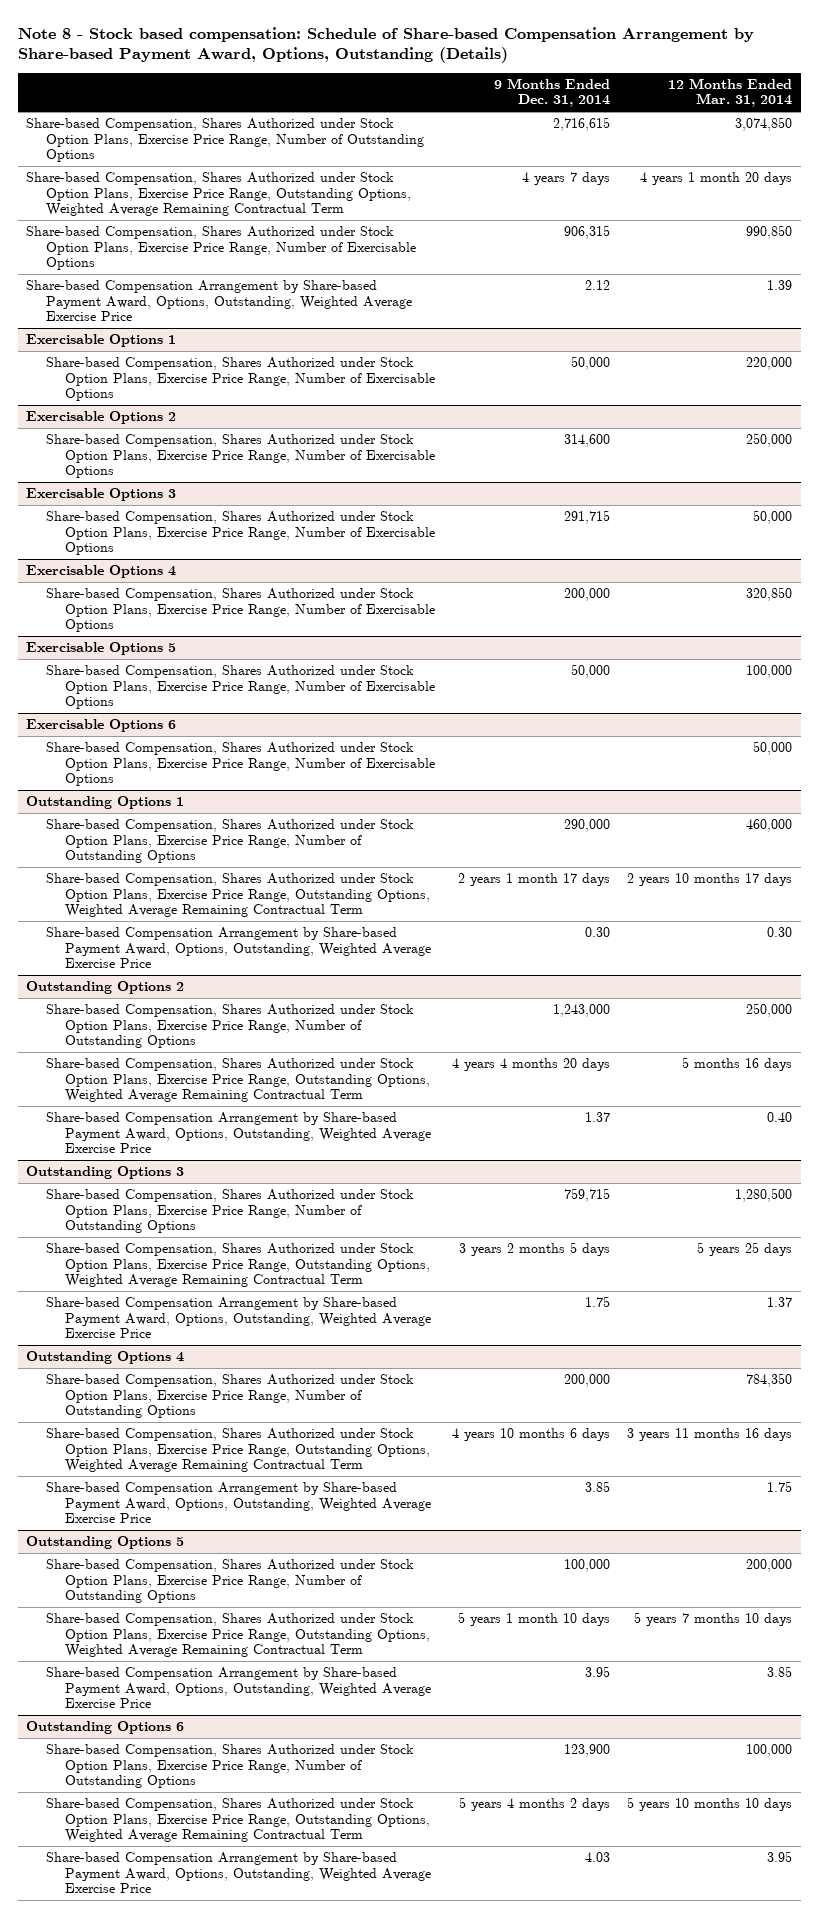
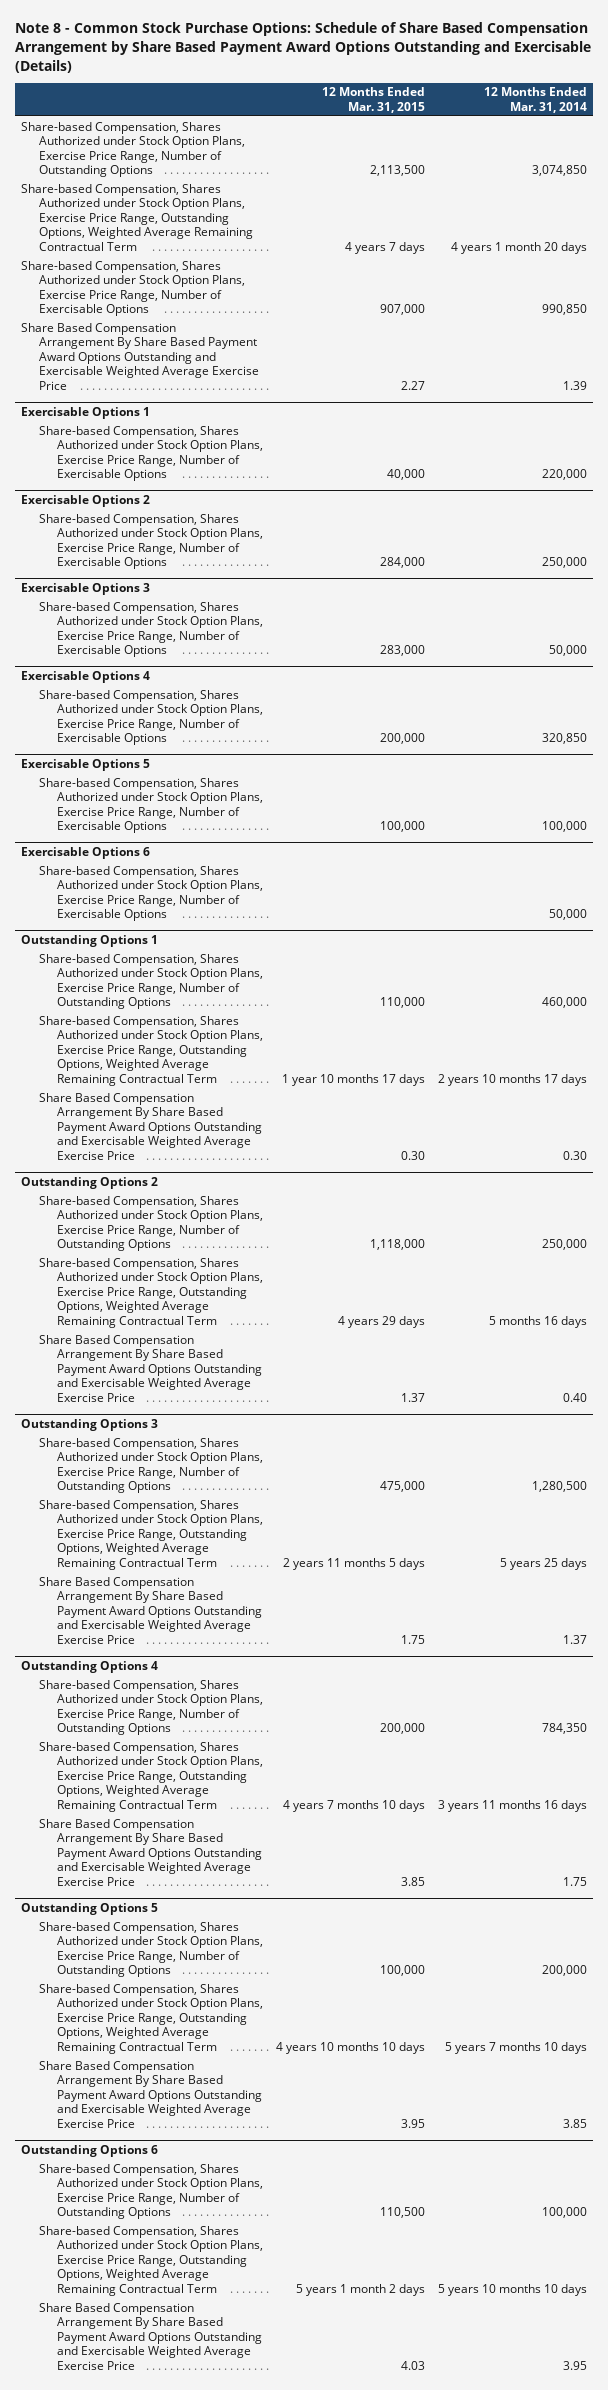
- Note 8 - Stock based compensation: Schedule of Share-based Compensation Arrangement by Share-based Payment Award, Options, Outstanding (Details)
+ Note 8 - Common Stock Purchase Options: Schedule of Share Based Compensation Arrangement by Share Based Payment Award Options Outstanding and Exercisable (Details)
- | 9 Months Ended Dec. 31, 2014 | 12 Months Ended Mar. 31, 2014
+ | 12 Months Ended Mar. 31, 2015 | 12 Months Ended Mar. 31, 2014
- Share-based Compensation Arrangement by Share-based Payment Award, Options, Outstanding, Weighted Average Exercise Price | 2.12 | 1.39
+ Share Based Compensation Arrangement By Share Based Payment Award Options Outstanding and Exercisable Weighted Average Exercise Price | 2.27 | 1.39
@ Outstanding Options 1
- Share-based Compensation Arrangement by Share-based Payment Award, Options, Outstanding, Weighted Average Exercise Price | 0.30 | 0.30
+ Share Based Compensation Arrangement By Share Based Payment Award Options Outstanding and Exercisable Weighted Average Exercise Price | 0.30 | 0.30
@ Outstanding Options 2
- Share-based Compensation Arrangement by Share-based Payment Award, Options, Outstanding, Weighted Average Exercise Price | 1.37 | 0.40
+ Share Based Compensation Arrangement By Share Based Payment Award Options Outstanding and Exercisable Weighted Average Exercise Price | 1.37 | 0.40
@ Outstanding Options 3
- Share-based Compensation Arrangement by Share-based Payment Award, Options, Outstanding, Weighted Average Exercise Price | 1.75 | 1.37
+ Share Based Compensation Arrangement By Share Based Payment Award Options Outstanding and Exercisable Weighted Average Exercise Price | 1.75 | 1.37
@ Outstanding Options 4
- Share-based Compensation Arrangement by Share-based Payment Award, Options, Outstanding, Weighted Average Exercise Price | 3.85 | 1.75
+ Share Based Compensation Arrangement By Share Based Payment Award Options Outstanding and Exercisable Weighted Average Exercise Price | 3.85 | 1.75
@ Outstanding Options 5
- Share-based Compensation Arrangement by Share-based Payment Award, Options, Outstanding, Weighted Average Exercise Price | 3.95 | 3.85
+ Share Based Compensation Arrangement By Share Based Payment Award Options Outstanding and Exercisable Weighted Average Exercise Price | 3.95 | 3.85
@ Outstanding Options 6
- Share-based Compensation Arrangement by Share-based Payment Award, Options, Outstanding, Weighted Average Exercise Price | 4.03 | 3.95
+ Share Based Compensation Arrangement By Share Based Payment Award Options Outstanding and Exercisable Weighted Average Exercise Price | 4.03 | 3.95

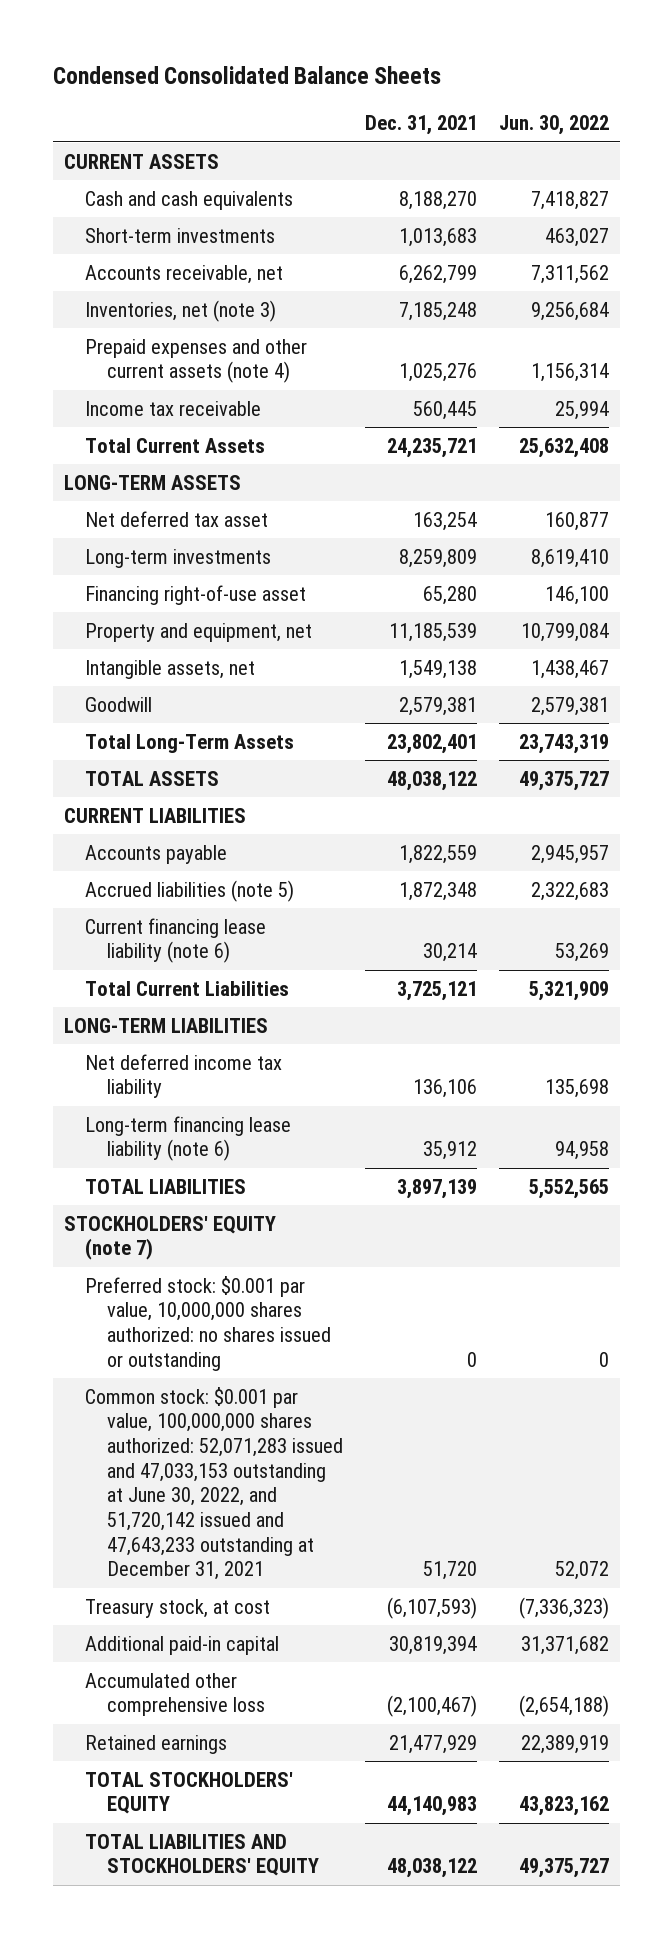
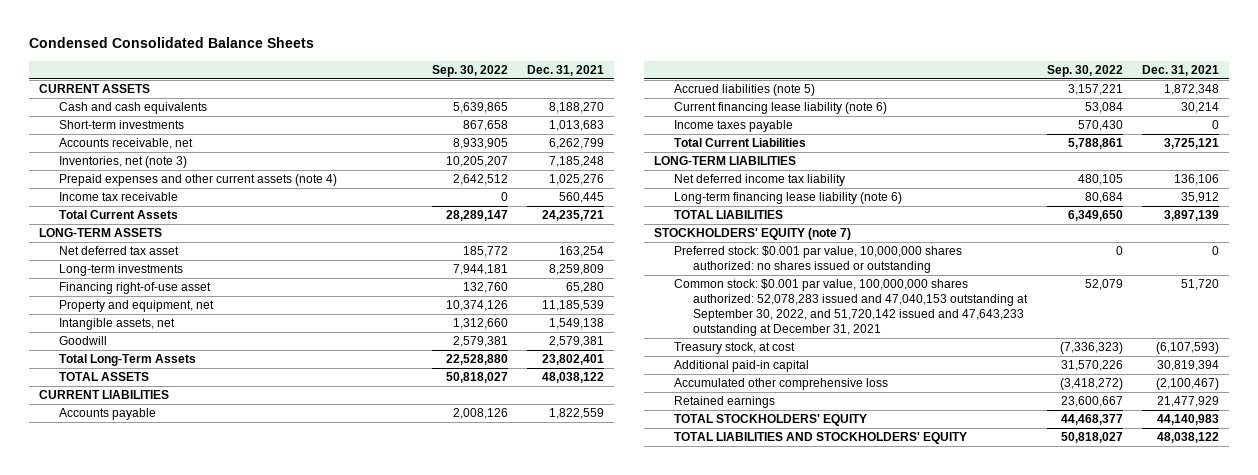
- | Dec. 31, 2021 | Jun. 30, 2022
+ | Sep. 30, 2022 | Dec. 31, 2021
+ Income taxes payable | 570,430 | 0
- Common stock: $0.001 par value, 100,000,000 shares authorized: 52,071,283 issued and 47,033,153 outstanding at June 30, 2022, and 51,720,142 issued and 47,643,233 outstanding at December 31, 2021 | 51,720 | 52,072
+ Common stock: $0.001 par value, 100,000,000 shares authorized: 52,078,283 issued and 47,040,153 outstanding at September 30, 2022, and 51,720,142 issued and 47,643,233 outstanding at December 31, 2021 | 52,079 | 51,720

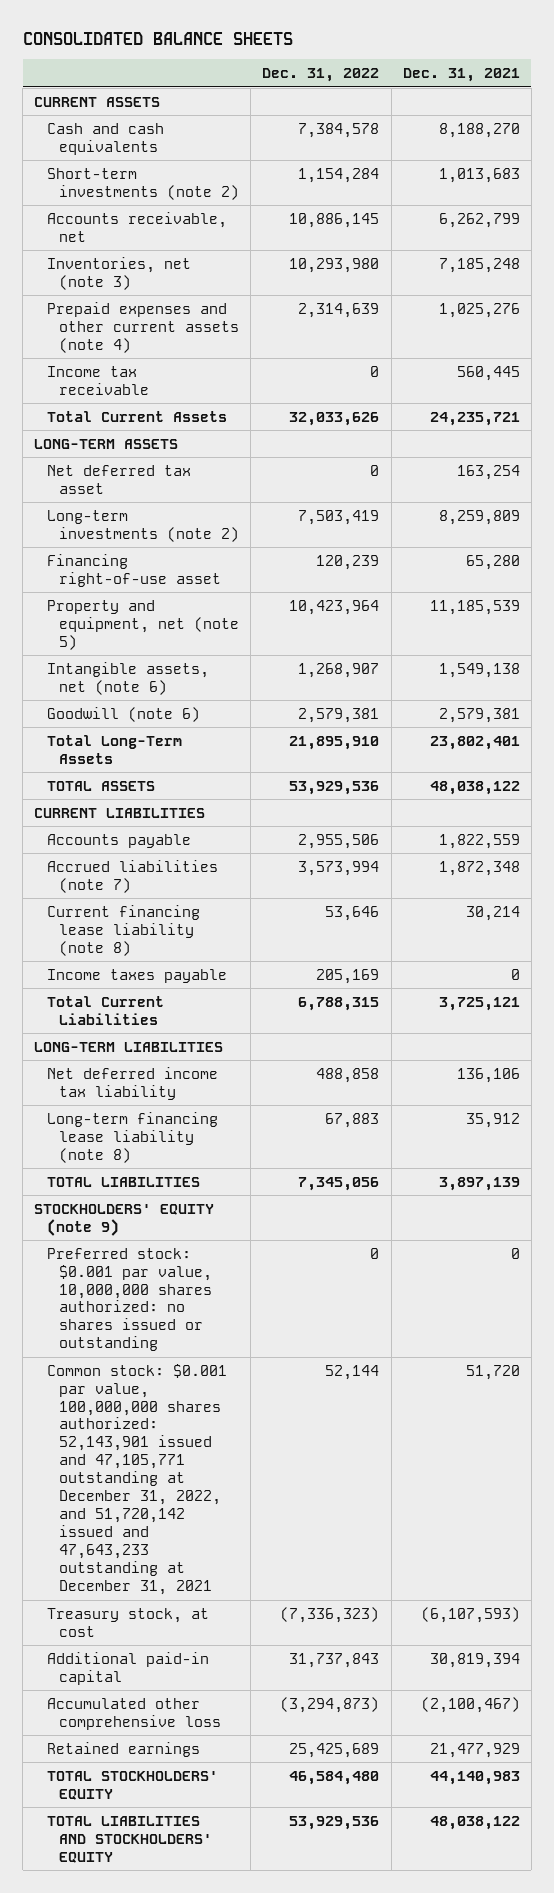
- Condensed Consolidated Balance Sheets
+ CONSOLIDATED BALANCE SHEETS
- | Sep. 30, 2022 | Dec. 31, 2021
+ | Dec. 31, 2022 | Dec. 31, 2021
- Short-term investments | 867,658 | 1,013,683
+ Short-term investments (note 2) | 1,154,284 | 1,013,683
- Long-term investments | 7,944,181 | 8,259,809
+ Long-term investments (note 2) | 7,503,419 | 8,259,809
- Property and equipment, net | 10,374,126 | 11,185,539
- Intangible assets, net | 1,312,660 | 1,549,138
- Goodwill | 2,579,381 | 2,579,381
+ Property and equipment, net (note 5) | 10,423,964 | 11,185,539
+ Intangible assets, net (note 6) | 1,268,907 | 1,549,138
+ Goodwill (note 6) | 2,579,381 | 2,579,381
- Accrued liabilities (note 5) | 3,157,221 | 1,872,348
- Current financing lease liability (note 6) | 53,084 | 30,214
+ Accrued liabilities (note 7) | 3,573,994 | 1,872,348
+ Current financing lease liability (note 8) | 53,646 | 30,214
- Long-term financing lease liability (note 6) | 80,684 | 35,912
+ Long-term financing lease liability (note 8) | 67,883 | 35,912
- STOCKHOLDERS' EQUITY (note 7)
+ STOCKHOLDERS' EQUITY (note 9)
- Common stock: $0.001 par value, 100,000,000 shares authorized: 52,078,283 issued and 47,040,153 outstanding at September 30, 2022, and 51,720,142 issued and 47,643,233 outstanding at December 31, 2021 | 52,079 | 51,720
+ Common stock: $0.001 par value, 100,000,000 shares authorized: 52,143,901 issued and 47,105,771 outstanding at December 31, 2022, and 51,720,142 issued and 47,643,233 outstanding at December 31, 2021 | 52,144 | 51,720

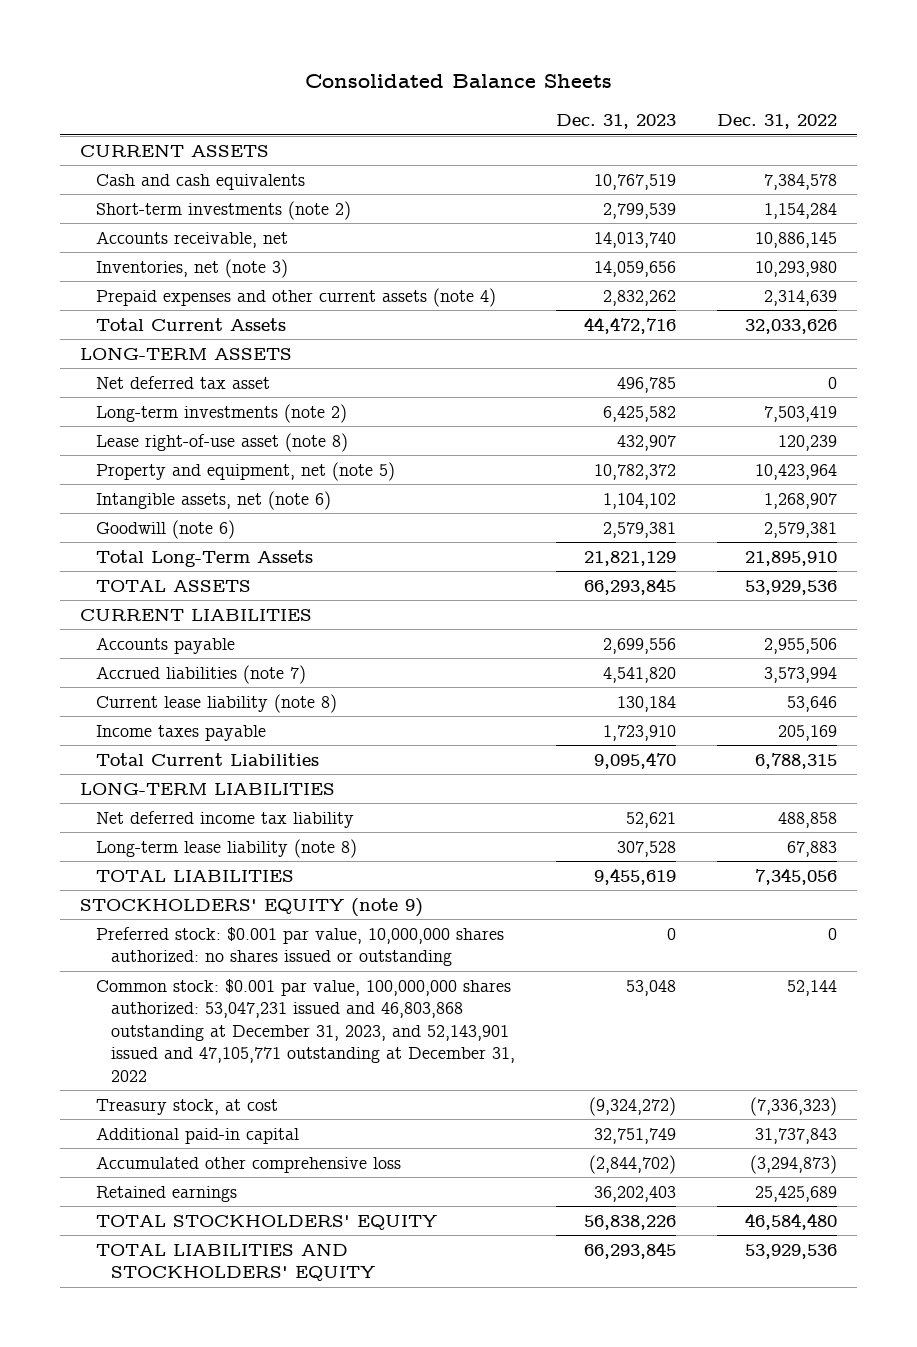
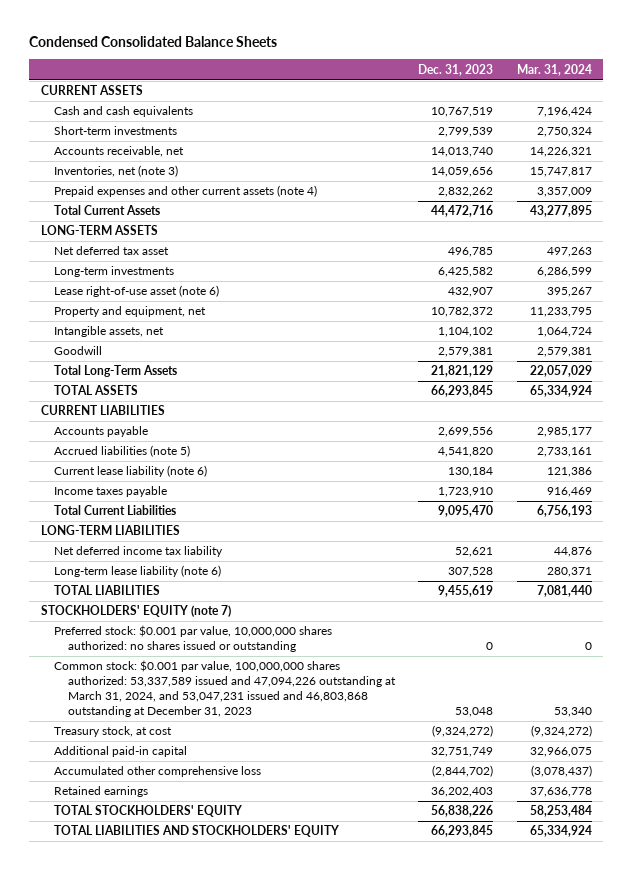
- Consolidated Balance Sheets
+ Condensed Consolidated Balance Sheets
- | Dec. 31, 2023 | Dec. 31, 2022
+ | Dec. 31, 2023 | Mar. 31, 2024
- Short-term investments (note 2) | 2,799,539 | 1,154,284
+ Short-term investments | 2,799,539 | 2,750,324
- Long-term investments (note 2) | 6,425,582 | 7,503,419
- Lease right-of-use asset (note 8) | 432,907 | 120,239
- Property and equipment, net (note 5) | 10,782,372 | 10,423,964
- Intangible assets, net (note 6) | 1,104,102 | 1,268,907
- Goodwill (note 6) | 2,579,381 | 2,579,381
+ Long-term investments | 6,425,582 | 6,286,599
+ Lease right-of-use asset (note 6) | 432,907 | 395,267
+ Property and equipment, net | 10,782,372 | 11,233,795
+ Intangible assets, net | 1,104,102 | 1,064,724
+ Goodwill | 2,579,381 | 2,579,381
- Accrued liabilities (note 7) | 4,541,820 | 3,573,994
- Current lease liability (note 8) | 130,184 | 53,646
+ Accrued liabilities (note 5) | 4,541,820 | 2,733,161
+ Current lease liability (note 6) | 130,184 | 121,386
- Long-term lease liability (note 8) | 307,528 | 67,883
+ Long-term lease liability (note 6) | 307,528 | 280,371
- STOCKHOLDERS' EQUITY (note 9)
+ STOCKHOLDERS' EQUITY (note 7)
- Common stock: $0.001 par value, 100,000,000 shares authorized: 53,047,231 issued and 46,803,868 outstanding at December 31, 2023, and 52,143,901 issued and 47,105,771 outstanding at December 31, 2022 | 53,048 | 52,144
+ Common stock: $0.001 par value, 100,000,000 shares authorized: 53,337,589 issued and 47,094,226 outstanding at March 31, 2024, and 53,047,231 issued and 46,803,868 outstanding at December 31, 2023 | 53,048 | 53,340

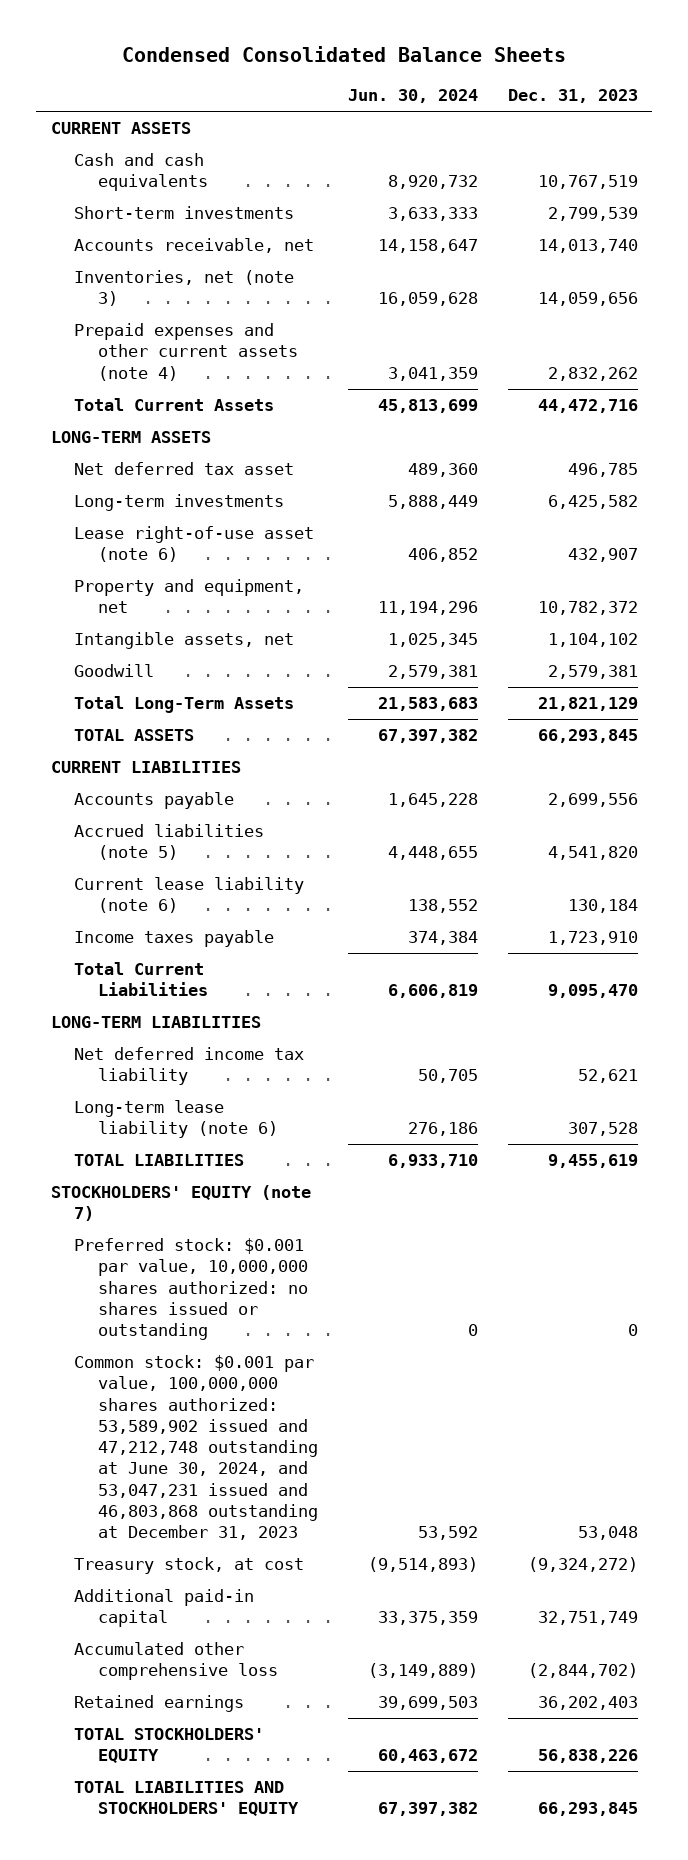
- | Dec. 31, 2023 | Mar. 31, 2024
+ | Jun. 30, 2024 | Dec. 31, 2023
- Common stock: $0.001 par value, 100,000,000 shares authorized: 53,337,589 issued and 47,094,226 outstanding at March 31, 2024, and 53,047,231 issued and 46,803,868 outstanding at December 31, 2023 | 53,048 | 53,340
+ Common stock: $0.001 par value, 100,000,000 shares authorized: 53,589,902 issued and 47,212,748 outstanding at June 30, 2024, and 53,047,231 issued and 46,803,868 outstanding at December 31, 2023 | 53,592 | 53,048

